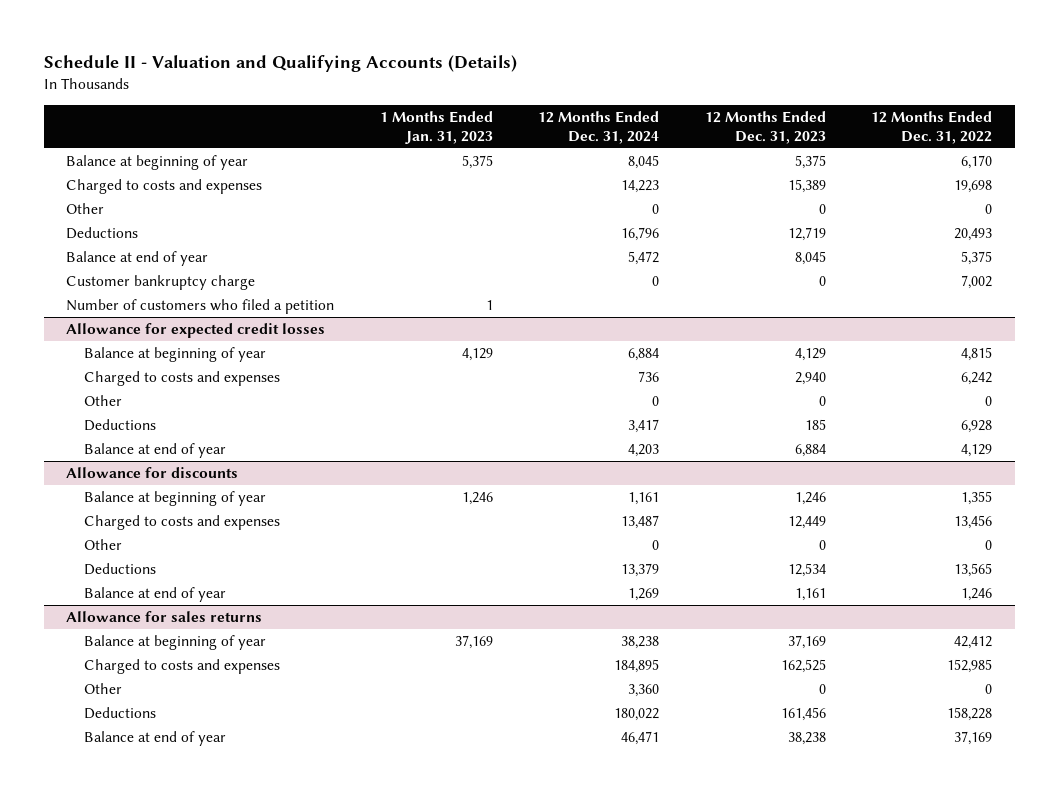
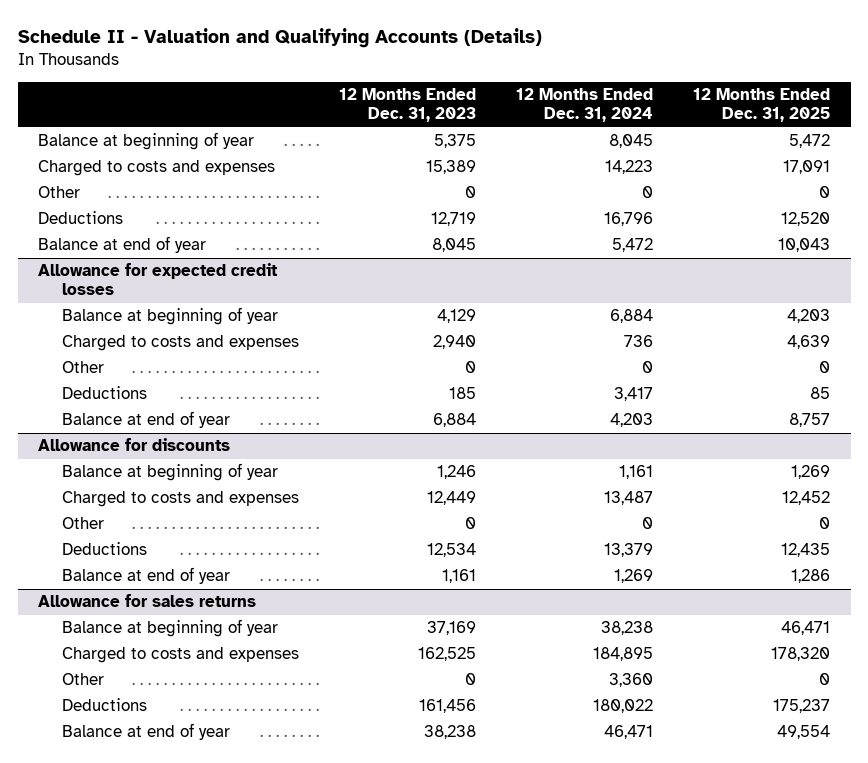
- | 1 Months Ended Jan. 31, 2023 | 12 Months Ended Dec. 31, 2024 | 12 Months Ended Dec. 31, 2023 | 12 Months Ended Dec. 31, 2022
+ | 12 Months Ended Dec. 31, 2023 | 12 Months Ended Dec. 31, 2024 | 12 Months Ended Dec. 31, 2025
- Customer bankruptcy charge | | 0 | 0 | 7,002
- Number of customers who filed a petition | 1 | | |

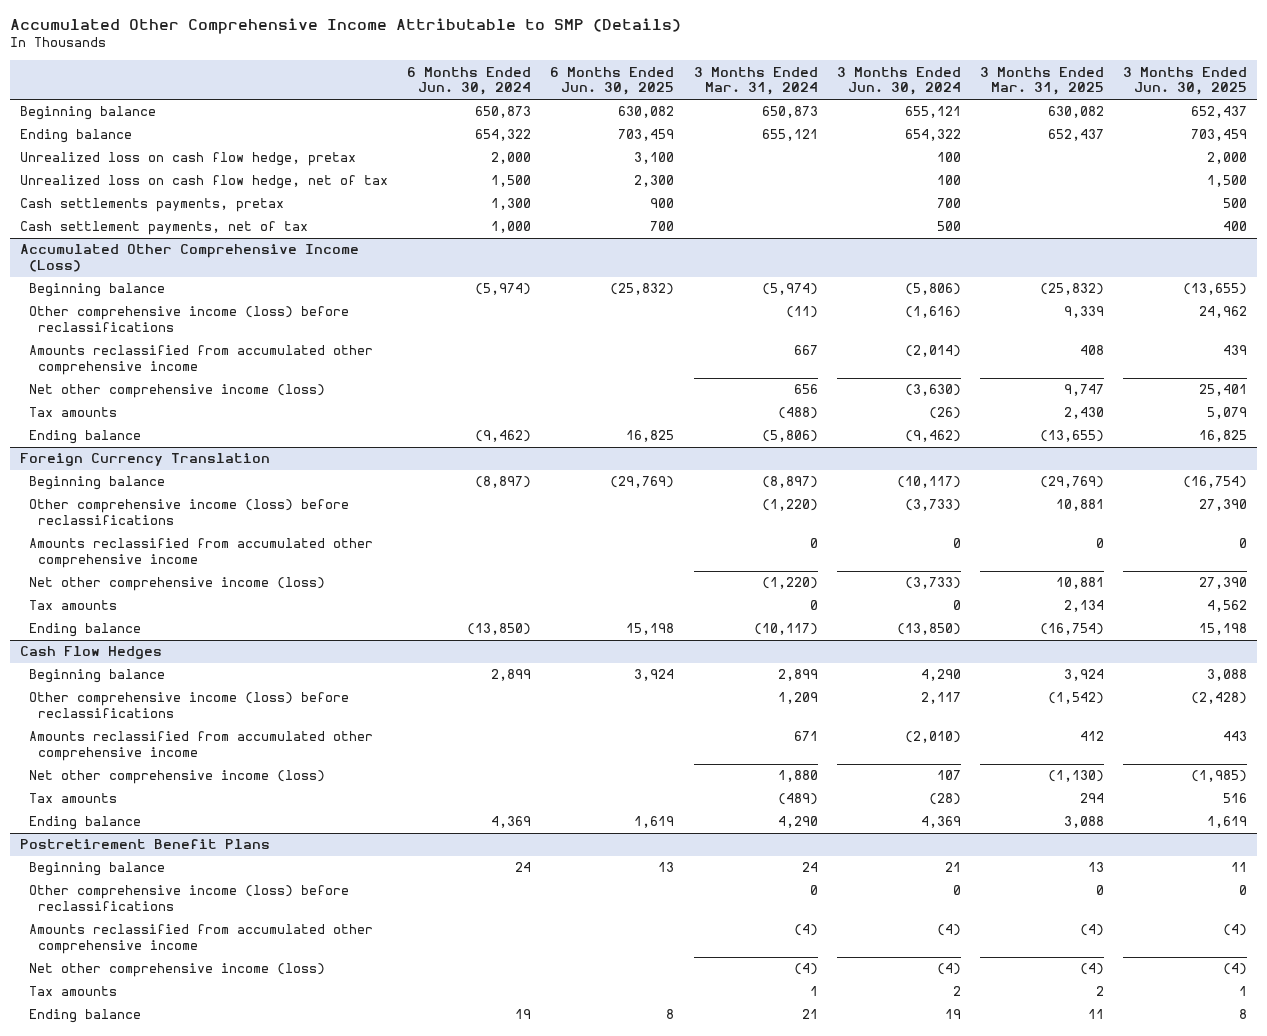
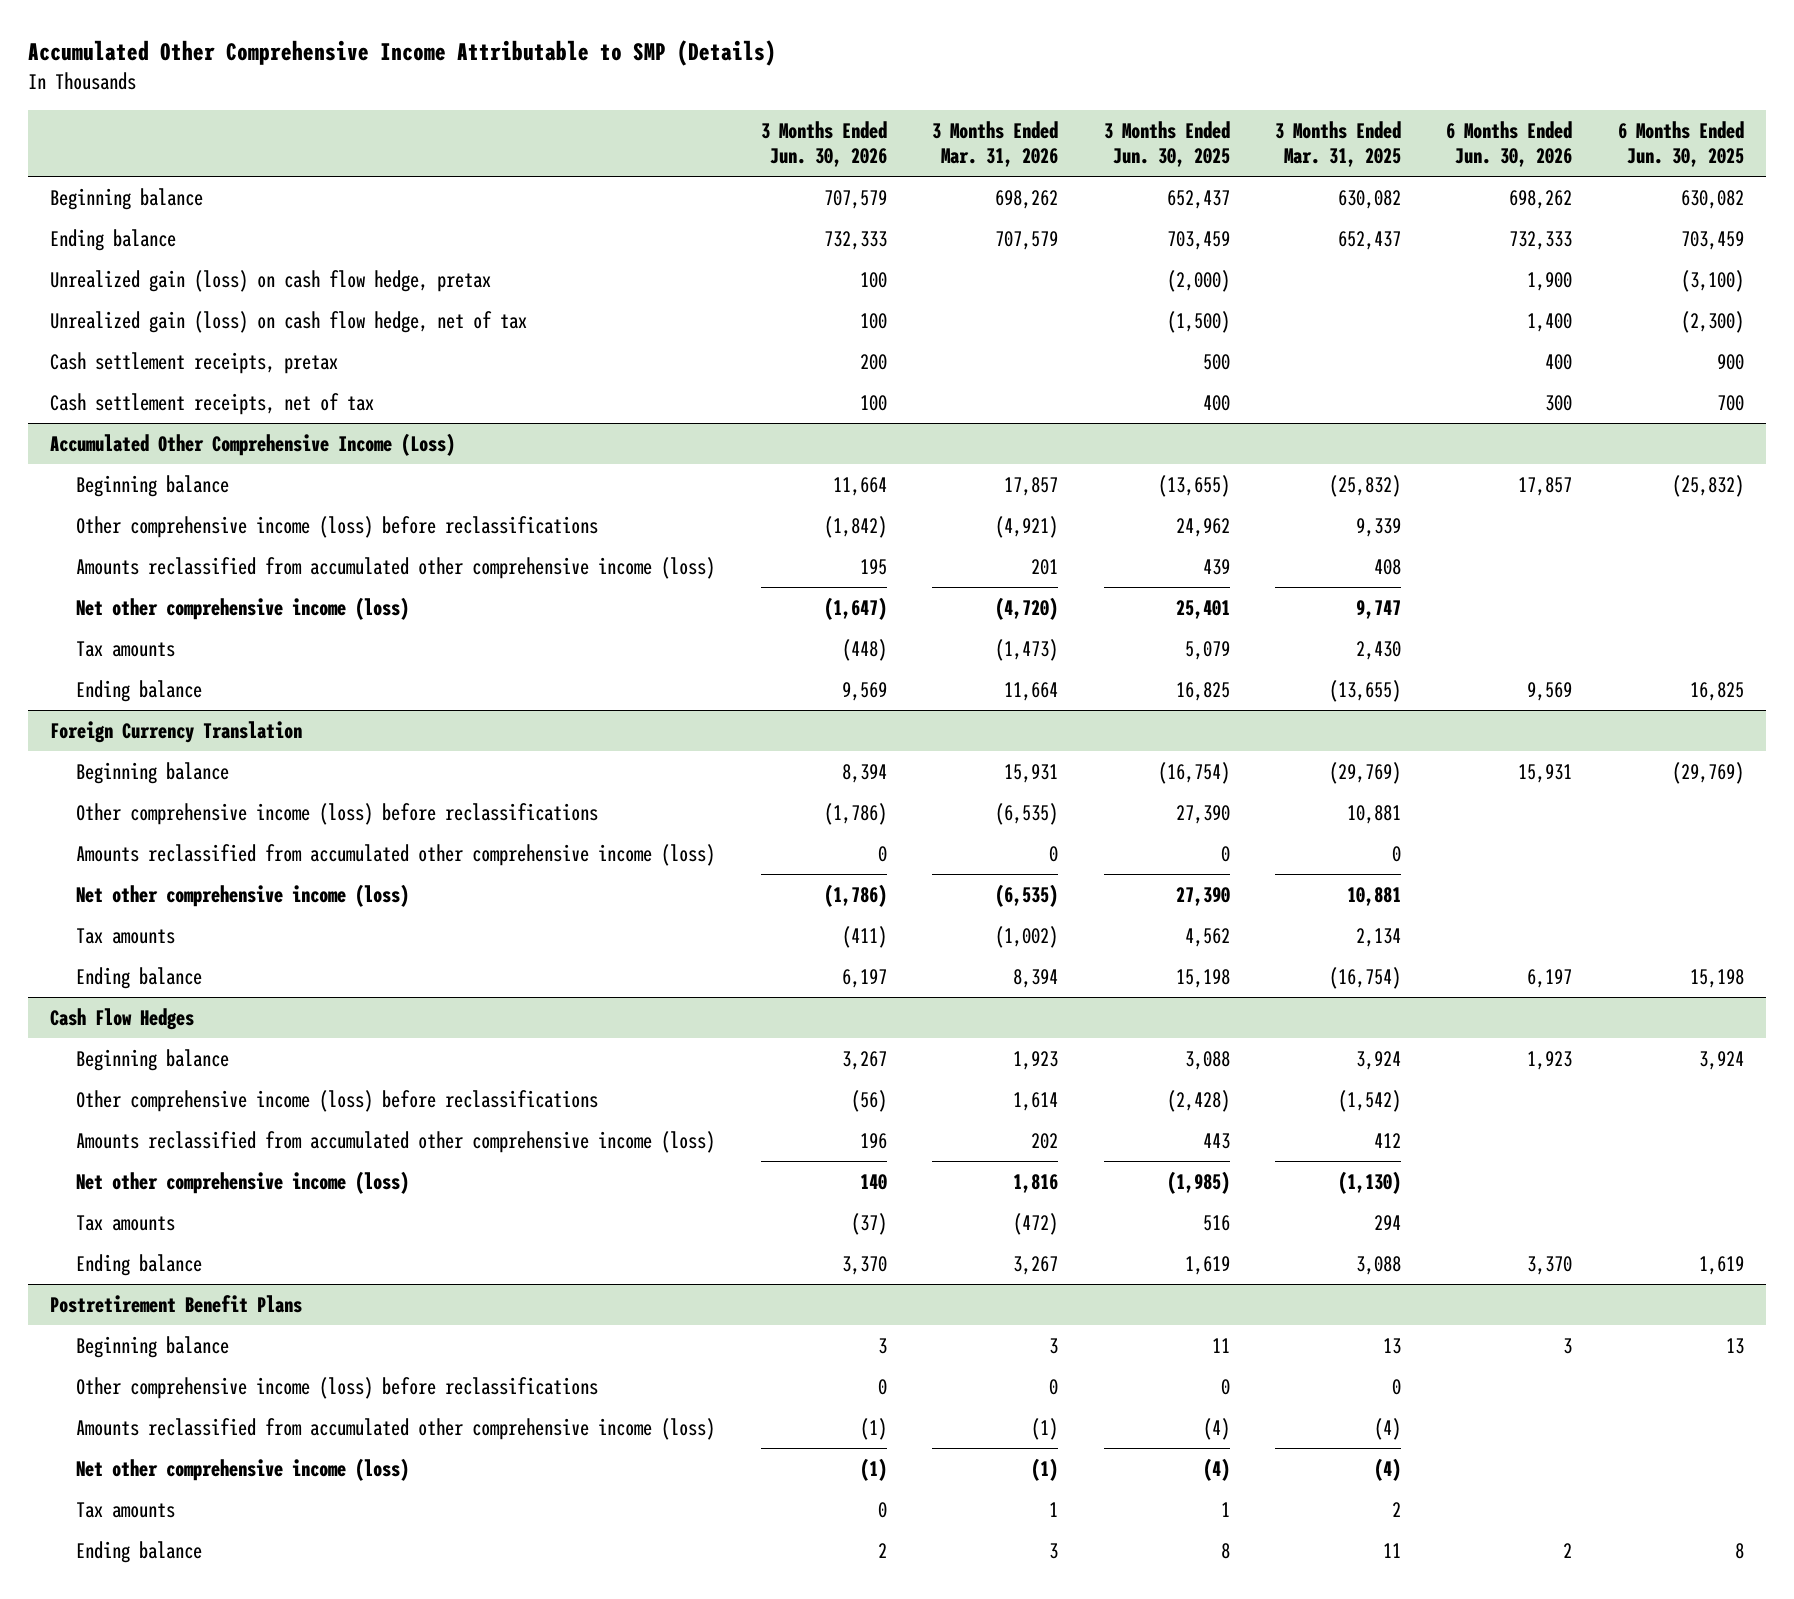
- | 6 Months Ended Jun. 30, 2024 | 6 Months Ended Jun. 30, 2025 | 3 Months Ended Mar. 31, 2024 | 3 Months Ended Jun. 30, 2024 | 3 Months Ended Mar. 31, 2025 | 3 Months Ended Jun. 30, 2025
+ | 3 Months Ended Jun. 30, 2026 | 3 Months Ended Mar. 31, 2026 | 3 Months Ended Jun. 30, 2025 | 3 Months Ended Mar. 31, 2025 | 6 Months Ended Jun. 30, 2026 | 6 Months Ended Jun. 30, 2025
- Unrealized loss on cash flow hedge, pretax | 2,000 | 3,100 | | 100 | | 2,000
- Unrealized loss on cash flow hedge, net of tax | 1,500 | 2,300 | | 100 | | 1,500
- Cash settlements payments, pretax | 1,300 | 900 | | 700 | | 500
- Cash settlement payments, net of tax | 1,000 | 700 | | 500 | | 400
+ Unrealized gain (loss) on cash flow hedge, pretax | 100 | | (2,000) | | 1,900 | (3,100)
+ Unrealized gain (loss) on cash flow hedge, net of tax | 100 | | (1,500) | | 1,400 | (2,300)
+ Cash settlement receipts, pretax | 200 | | 500 | | 400 | 900
+ Cash settlement receipts, net of tax | 100 | | 400 | | 300 | 700
@ Accumulated Other Comprehensive Income (Loss)
- Amounts reclassified from accumulated other comprehensive income | | | 667 | (2,014) | 408 | 439
+ Amounts reclassified from accumulated other comprehensive income (loss) | 195 | 201 | 439 | 408 | |
@ Foreign Currency Translation
- Amounts reclassified from accumulated other comprehensive income | | | 0 | 0 | 0 | 0
+ Amounts reclassified from accumulated other comprehensive income (loss) | 0 | 0 | 0 | 0 | |
@ Cash Flow Hedges
- Amounts reclassified from accumulated other comprehensive income | | | 671 | (2,010) | 412 | 443
+ Amounts reclassified from accumulated other comprehensive income (loss) | 196 | 202 | 443 | 412 | |
@ Postretirement Benefit Plans
- Amounts reclassified from accumulated other comprehensive income | | | (4) | (4) | (4) | (4)
+ Amounts reclassified from accumulated other comprehensive income (loss) | (1) | (1) | (4) | (4) | |

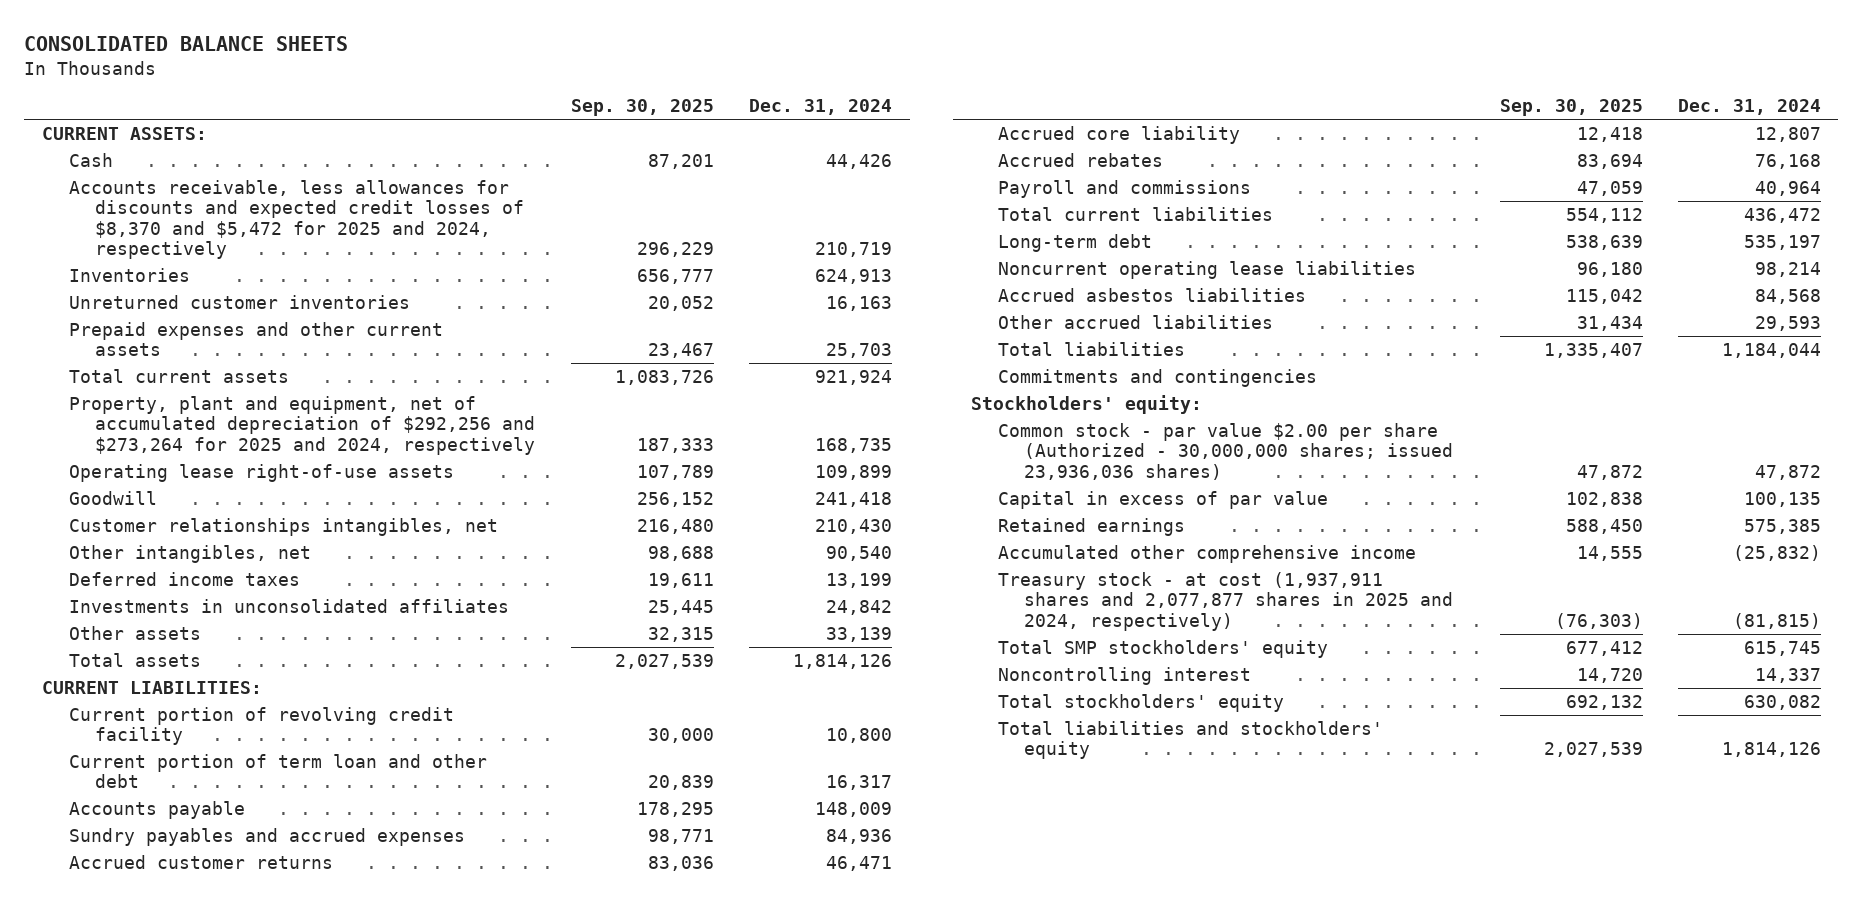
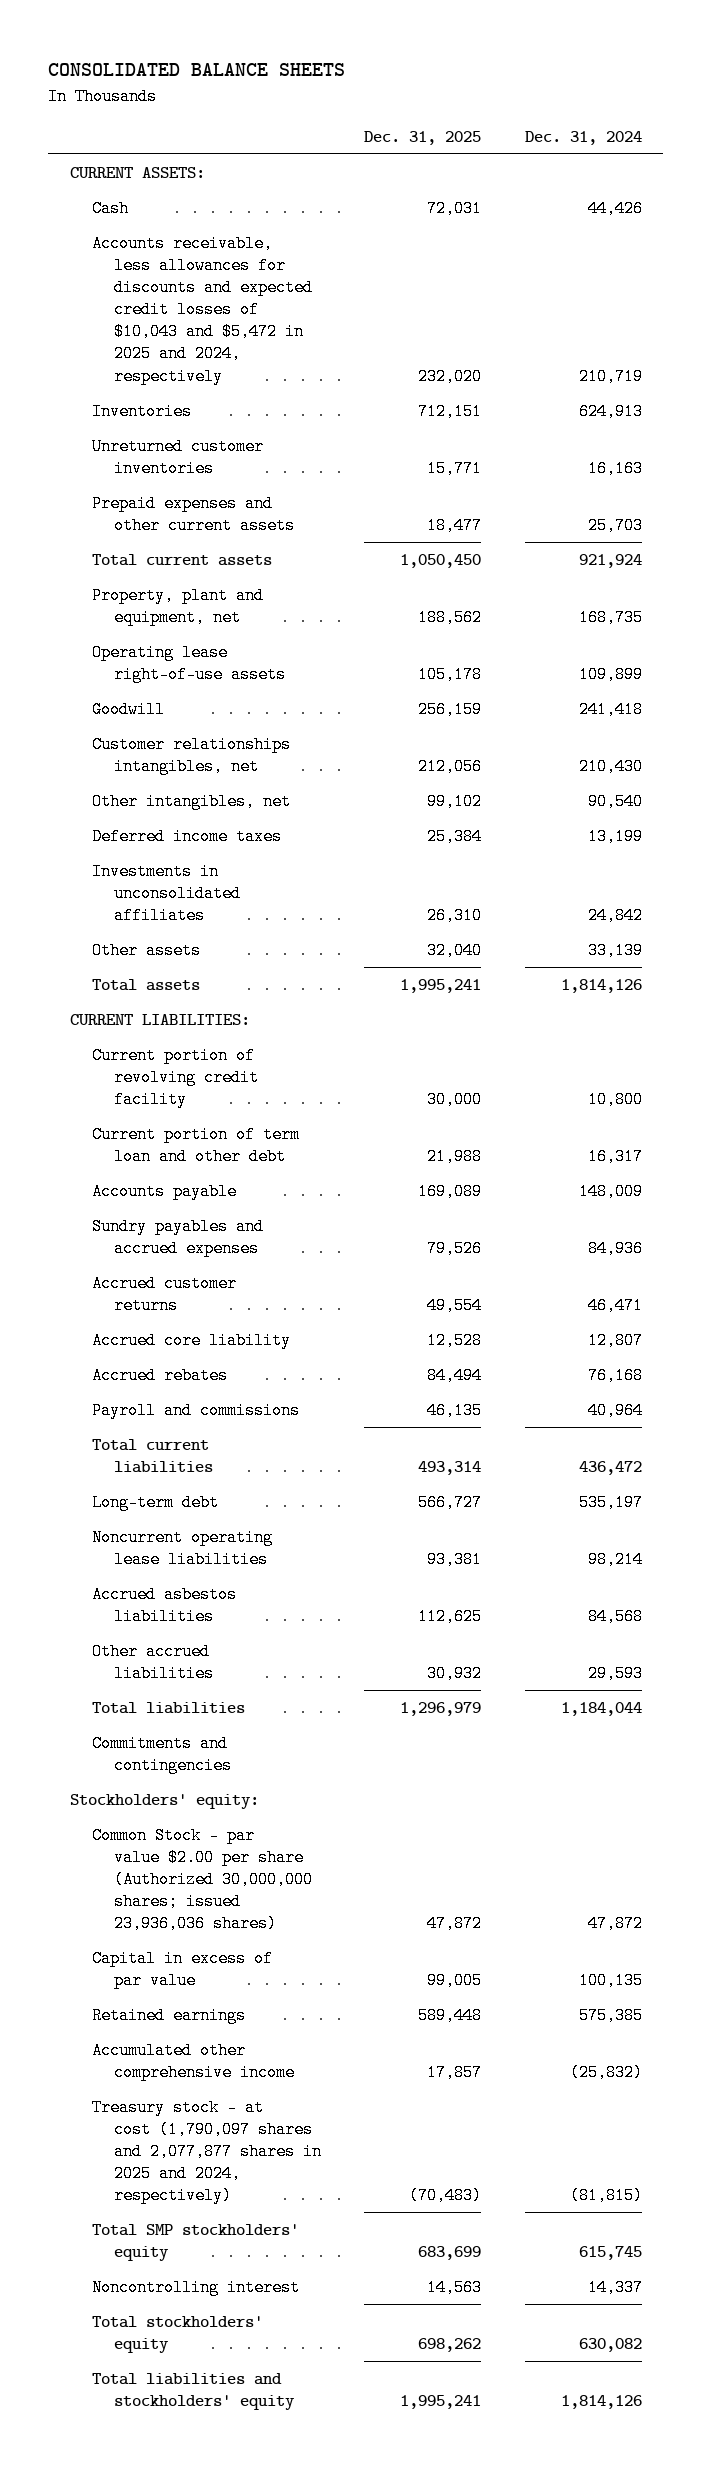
- | Sep. 30, 2025 | Dec. 31, 2024
+ | Dec. 31, 2025 | Dec. 31, 2024
- Accounts receivable, less allowances for discounts and expected credit losses of $8,370 and $5,472 for 2025 and 2024, respectively | 296,229 | 210,719
+ Accounts receivable, less allowances for discounts and expected credit losses of $10,043 and $5,472 in 2025 and 2024, respectively | 232,020 | 210,719
- Property, plant and equipment, net of accumulated depreciation of $292,256 and $273,264 for 2025 and 2024, respectively | 187,333 | 168,735
+ Property, plant and equipment, net | 188,562 | 168,735
- Common stock - par value $2.00 per share (Authorized - 30,000,000 shares; issued 23,936,036 shares) | 47,872 | 47,872
+ Common Stock - par value $2.00 per share (Authorized 30,000,000 shares; issued 23,936,036 shares) | 47,872 | 47,872
- Treasury stock - at cost (1,937,911 shares and 2,077,877 shares in 2025 and 2024, respectively) | (76,303) | (81,815)
+ Treasury stock - at cost (1,790,097 shares and 2,077,877 shares in 2025 and 2024, respectively) | (70,483) | (81,815)

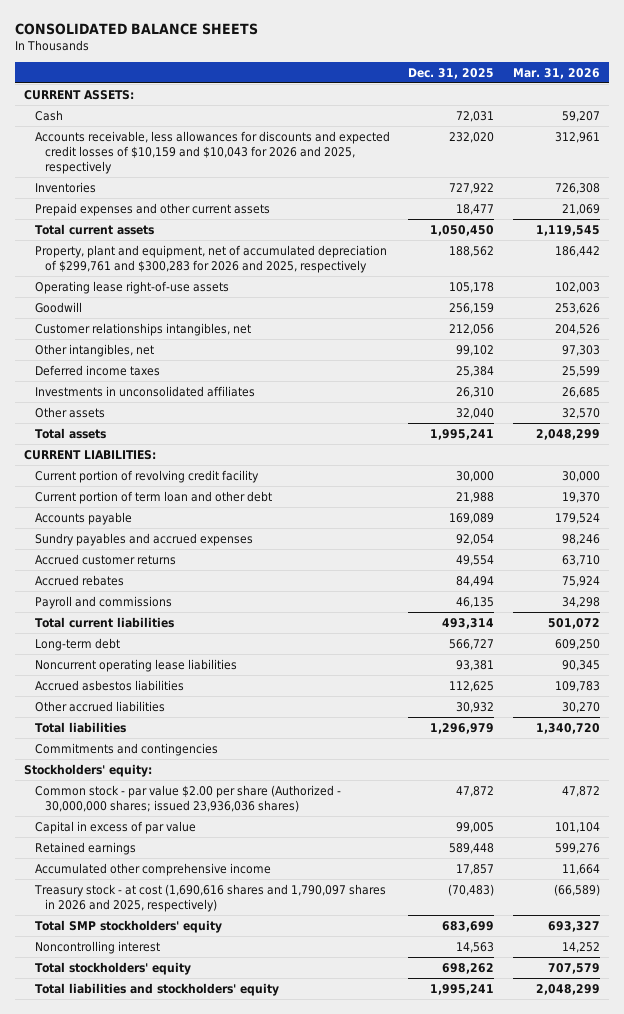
- | Dec. 31, 2025 | Dec. 31, 2024
+ | Dec. 31, 2025 | Mar. 31, 2026
- Accounts receivable, less allowances for discounts and expected credit losses of $10,043 and $5,472 in 2025 and 2024, respectively | 232,020 | 210,719
- Inventories | 712,151 | 624,913
- Unreturned customer inventories | 15,771 | 16,163
+ Accounts receivable, less allowances for discounts and expected credit losses of $10,159 and $10,043 for 2026 and 2025, respectively | 232,020 | 312,961
+ Inventories | 727,922 | 726,308
- Property, plant and equipment, net | 188,562 | 168,735
+ Property, plant and equipment, net of accumulated depreciation of $299,761 and $300,283 for 2026 and 2025, respectively | 188,562 | 186,442
- Sundry payables and accrued expenses | 79,526 | 84,936
+ Sundry payables and accrued expenses | 92,054 | 98,246
- Accrued core liability | 12,528 | 12,807
- Common Stock - par value $2.00 per share (Authorized 30,000,000 shares; issued 23,936,036 shares) | 47,872 | 47,872
+ Common stock - par value $2.00 per share (Authorized - 30,000,000 shares; issued 23,936,036 shares) | 47,872 | 47,872
- Treasury stock - at cost (1,790,097 shares and 2,077,877 shares in 2025 and 2024, respectively) | (70,483) | (81,815)
+ Treasury stock - at cost (1,690,616 shares and 1,790,097 shares in 2026 and 2025, respectively) | (70,483) | (66,589)

